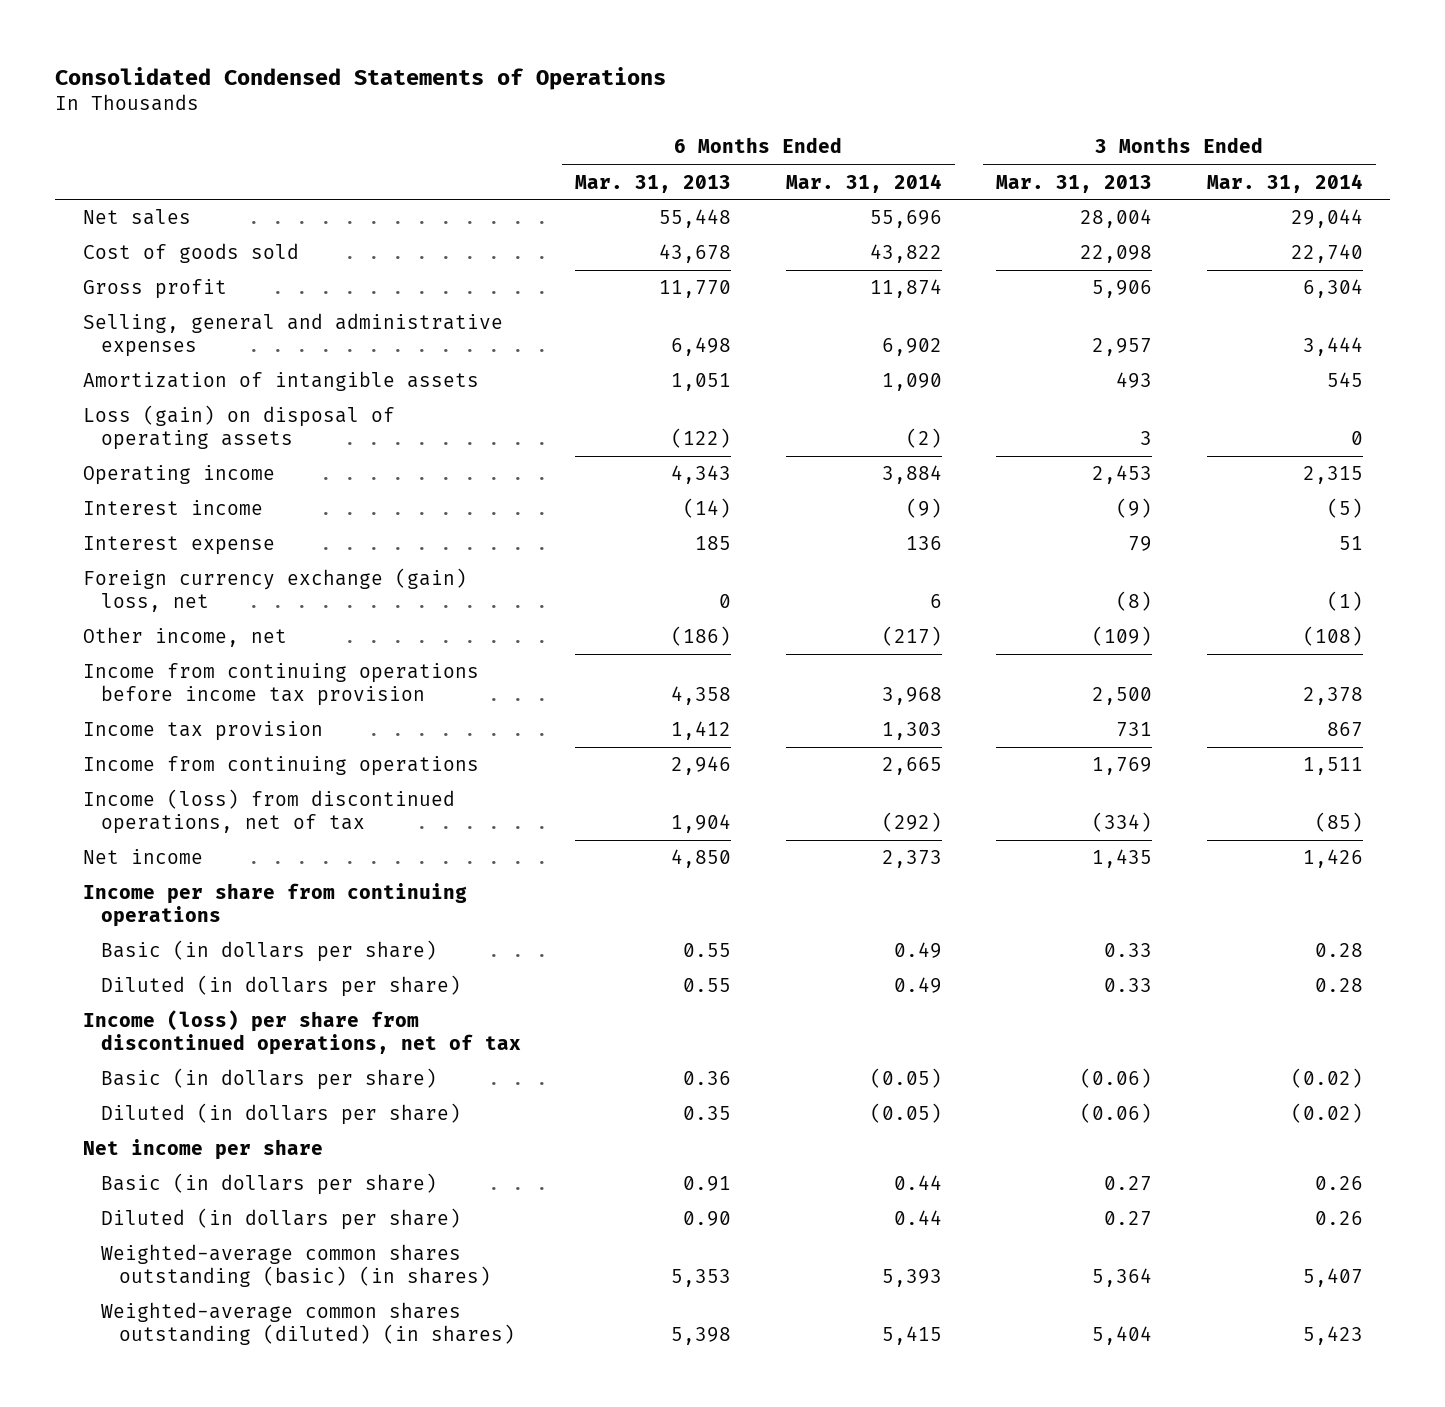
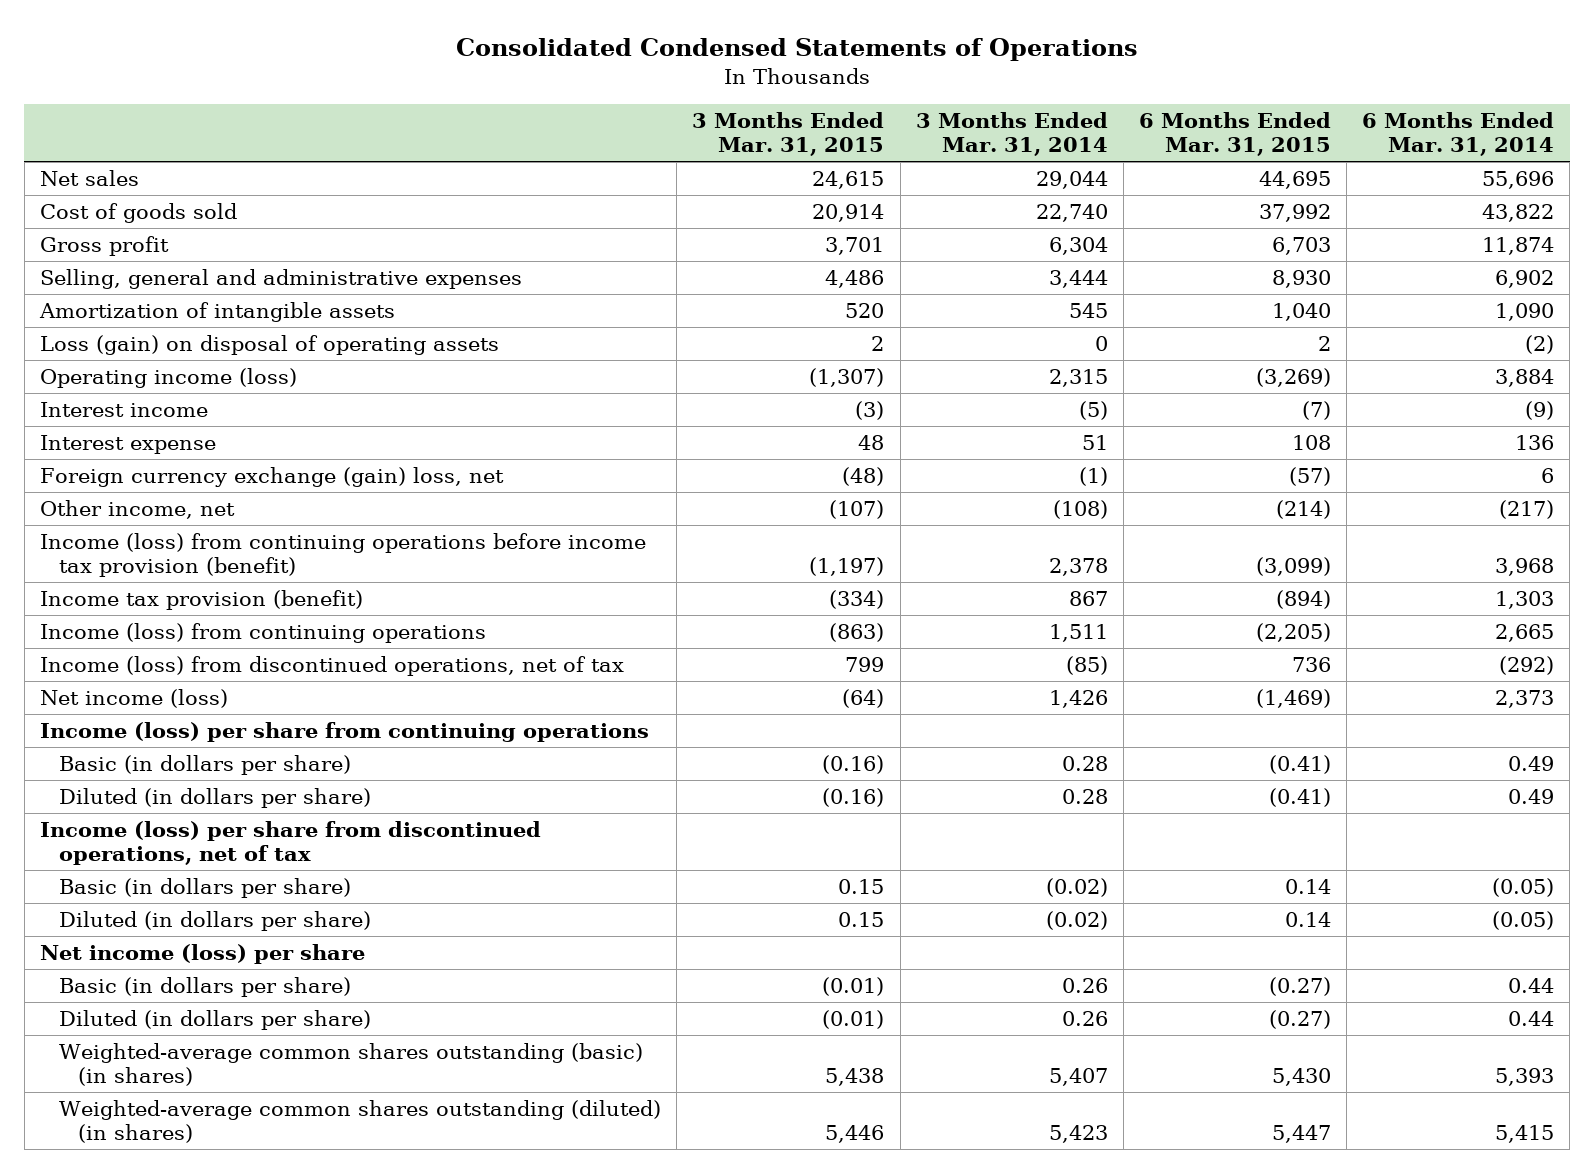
- | 6 Months Ended Mar. 31, 2013 | 6 Months Ended Mar. 31, 2014 | 3 Months Ended Mar. 31, 2013 | 3 Months Ended Mar. 31, 2014
+ | 3 Months Ended Mar. 31, 2015 | 3 Months Ended Mar. 31, 2014 | 6 Months Ended Mar. 31, 2015 | 6 Months Ended Mar. 31, 2014
- Operating income | 4,343 | 3,884 | 2,453 | 2,315
+ Operating income (loss) | (1,307) | 2,315 | (3,269) | 3,884
- Income from continuing operations before income tax provision | 4,358 | 3,968 | 2,500 | 2,378
- Income tax provision | 1,412 | 1,303 | 731 | 867
- Income from continuing operations | 2,946 | 2,665 | 1,769 | 1,511
+ Income (loss) from continuing operations before income tax provision (benefit) | (1,197) | 2,378 | (3,099) | 3,968
+ Income tax provision (benefit) | (334) | 867 | (894) | 1,303
+ Income (loss) from continuing operations | (863) | 1,511 | (2,205) | 2,665
- Net income | 4,850 | 2,373 | 1,435 | 1,426
- Income per share from continuing operations
+ Net income (loss) | (64) | 1,426 | (1,469) | 2,373
+ Income (loss) per share from continuing operations
- Net income per share
+ Net income (loss) per share

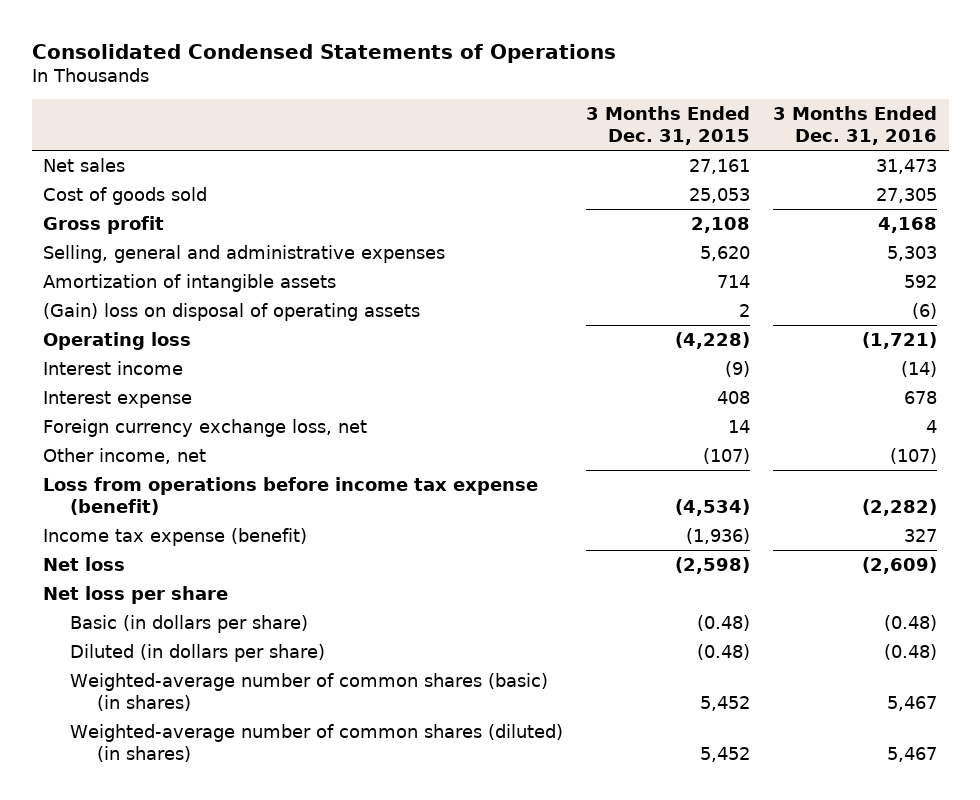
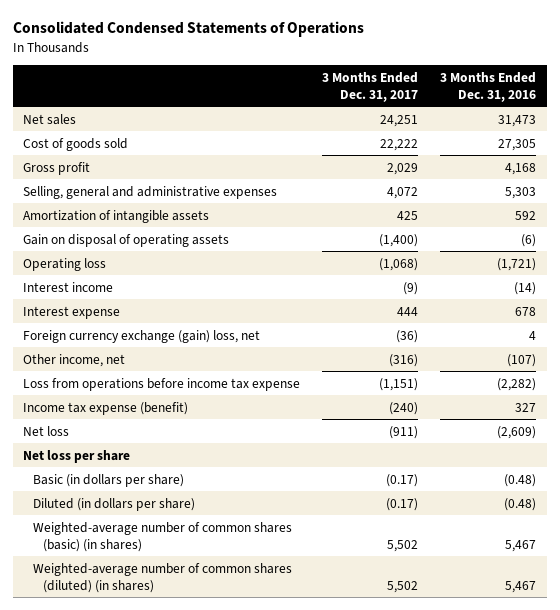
- | 3 Months Ended Dec. 31, 2015 | 3 Months Ended Dec. 31, 2016
+ | 3 Months Ended Dec. 31, 2017 | 3 Months Ended Dec. 31, 2016
- (Gain) loss on disposal of operating assets | 2 | (6)
+ Gain on disposal of operating assets | (1,400) | (6)
- Foreign currency exchange loss, net | 14 | 4
+ Foreign currency exchange (gain) loss, net | (36) | 4
- Loss from operations before income tax expense (benefit) | (4,534) | (2,282)
+ Loss from operations before income tax expense | (1,151) | (2,282)

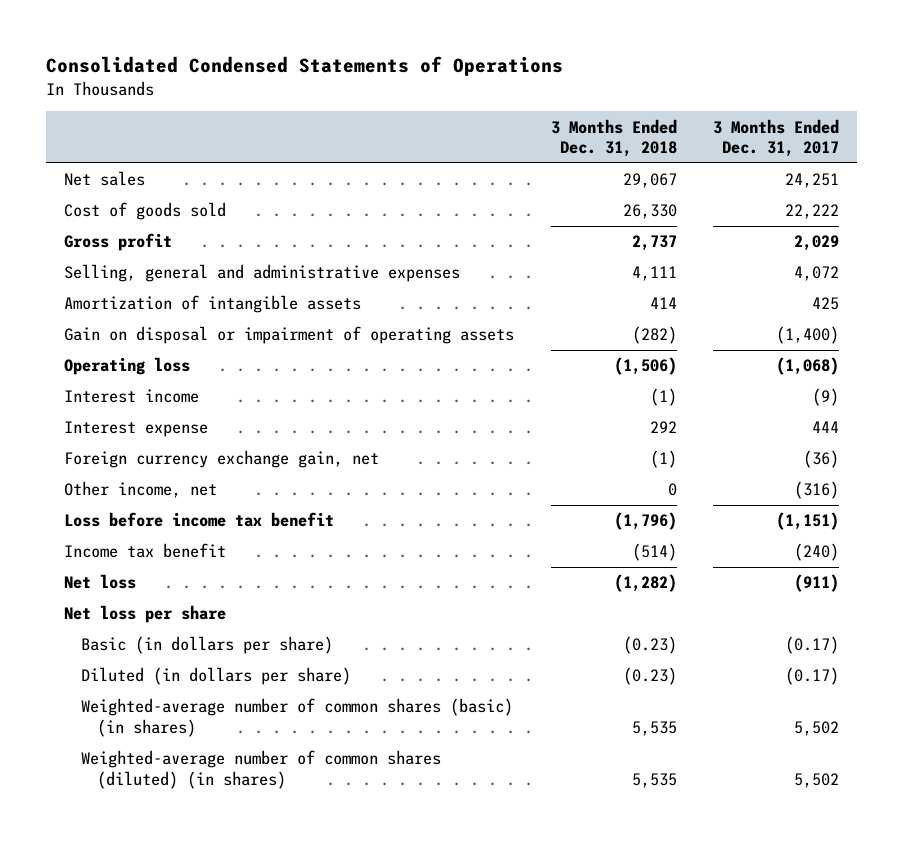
- | 3 Months Ended Dec. 31, 2017 | 3 Months Ended Dec. 31, 2016
+ | 3 Months Ended Dec. 31, 2018 | 3 Months Ended Dec. 31, 2017
- Gain on disposal of operating assets | (1,400) | (6)
+ Gain on disposal or impairment of operating assets | (282) | (1,400)
- Foreign currency exchange (gain) loss, net | (36) | 4
+ Foreign currency exchange gain, net | (1) | (36)
- Loss from operations before income tax expense | (1,151) | (2,282)
- Income tax expense (benefit) | (240) | 327
+ Loss before income tax benefit | (1,796) | (1,151)
+ Income tax benefit | (514) | (240)

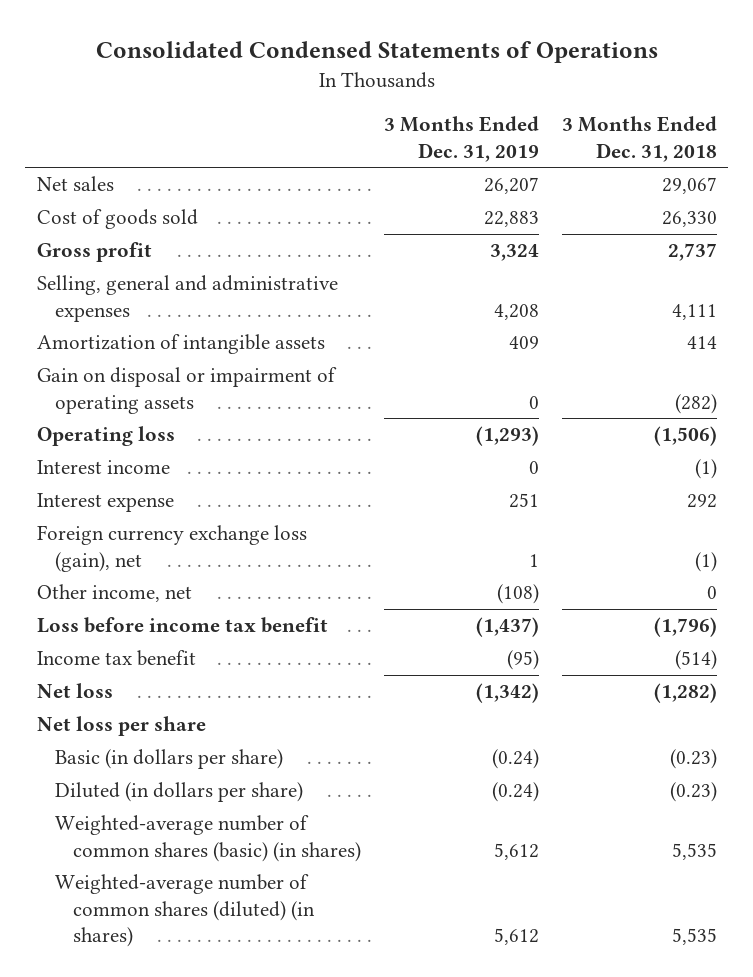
- | 3 Months Ended Dec. 31, 2018 | 3 Months Ended Dec. 31, 2017
+ | 3 Months Ended Dec. 31, 2019 | 3 Months Ended Dec. 31, 2018
- Foreign currency exchange gain, net | (1) | (36)
+ Foreign currency exchange loss (gain), net | 1 | (1)

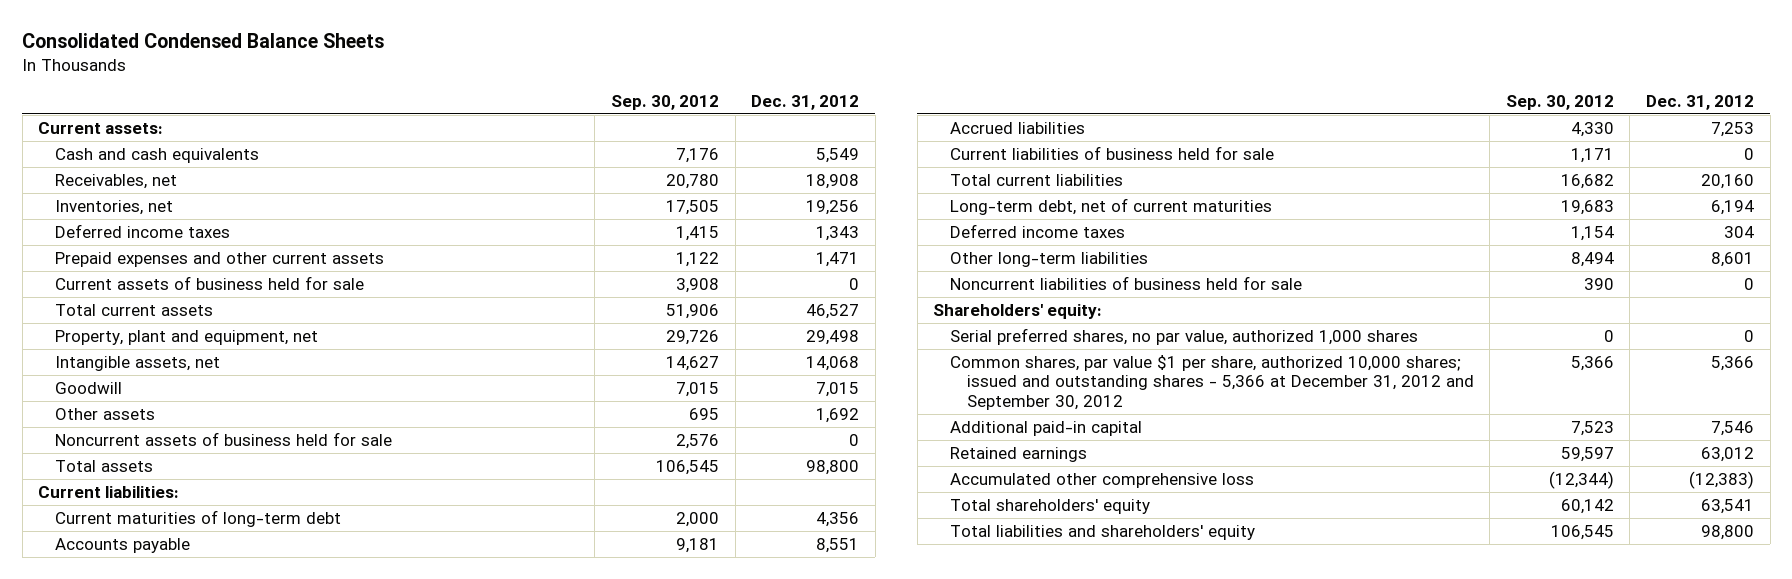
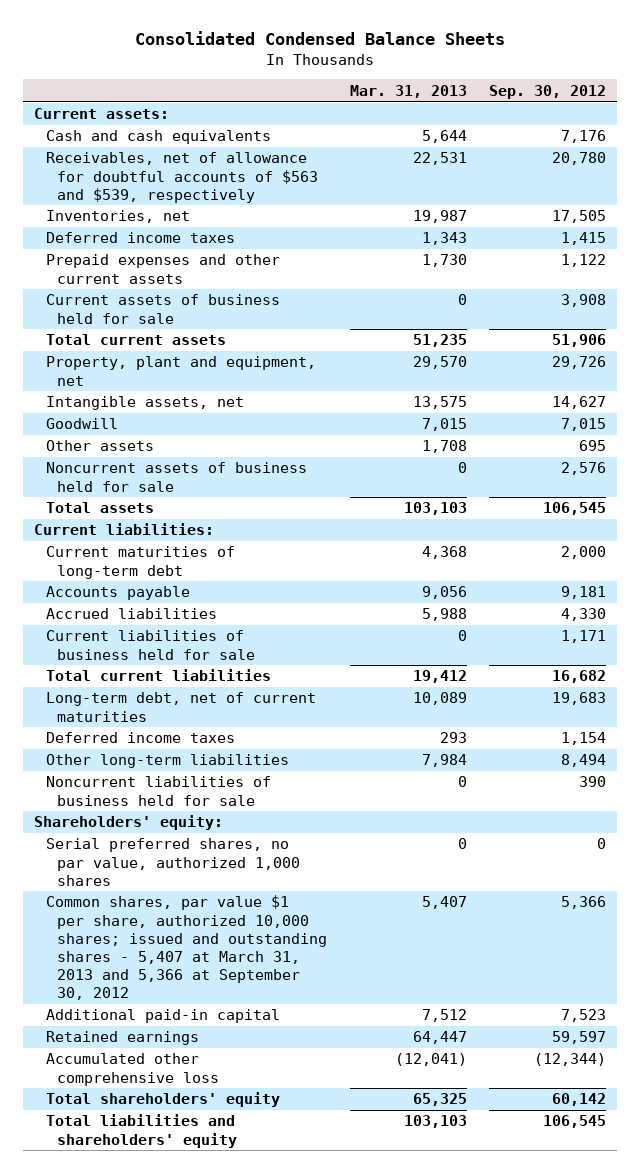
- | Sep. 30, 2012 | Dec. 31, 2012
+ | Mar. 31, 2013 | Sep. 30, 2012
- Receivables, net | 20,780 | 18,908
+ Receivables, net of allowance for doubtful accounts of $563 and $539, respectively | 22,531 | 20,780
- Common shares, par value $1 per share, authorized 10,000 shares; issued and outstanding shares - 5,366 at December 31, 2012 and September 30, 2012 | 5,366 | 5,366
+ Common shares, par value $1 per share, authorized 10,000 shares; issued and outstanding shares - 5,407 at March 31, 2013 and 5,366 at September 30, 2012 | 5,407 | 5,366

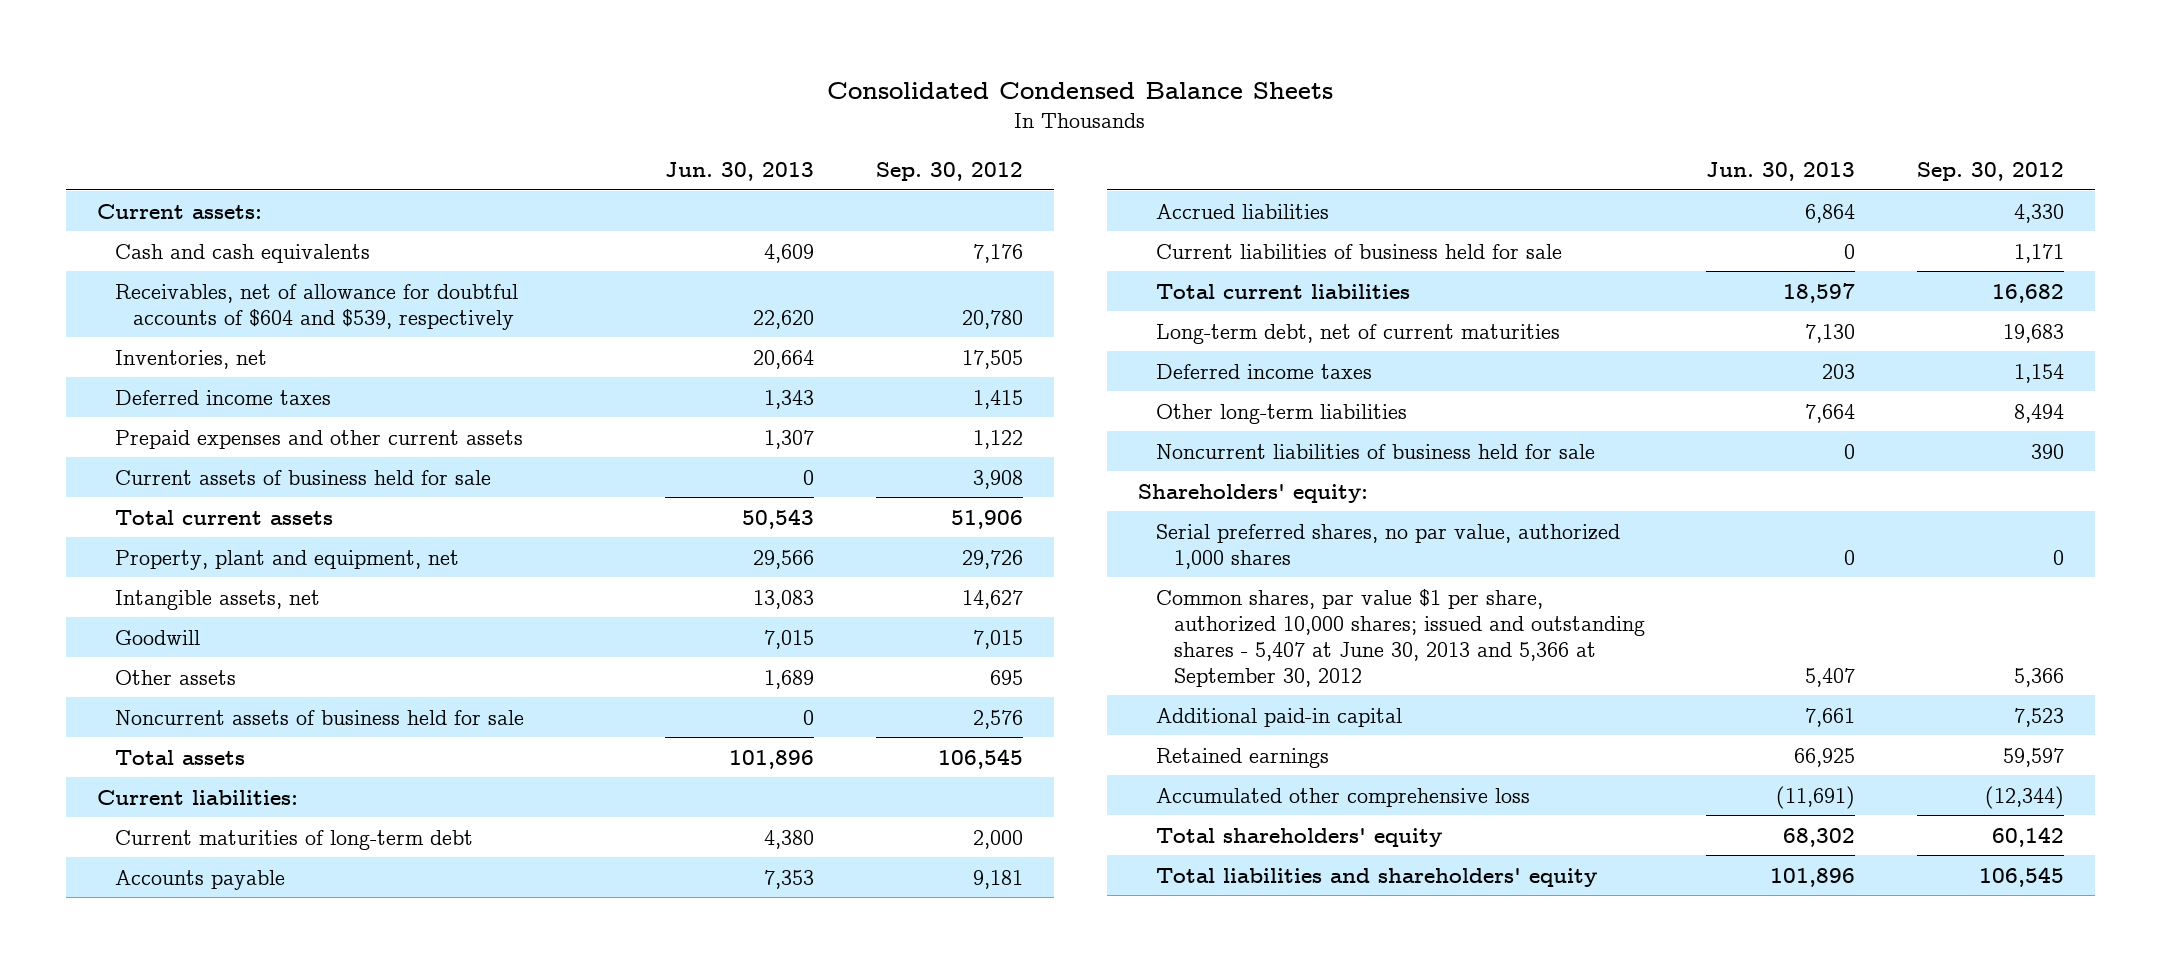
- | Mar. 31, 2013 | Sep. 30, 2012
+ | Jun. 30, 2013 | Sep. 30, 2012
- Receivables, net of allowance for doubtful accounts of $563 and $539, respectively | 22,531 | 20,780
+ Receivables, net of allowance for doubtful accounts of $604 and $539, respectively | 22,620 | 20,780
- Common shares, par value $1 per share, authorized 10,000 shares; issued and outstanding shares - 5,407 at March 31, 2013 and 5,366 at September 30, 2012 | 5,407 | 5,366
+ Common shares, par value $1 per share, authorized 10,000 shares; issued and outstanding shares - 5,407 at June 30, 2013 and 5,366 at September 30, 2012 | 5,407 | 5,366

